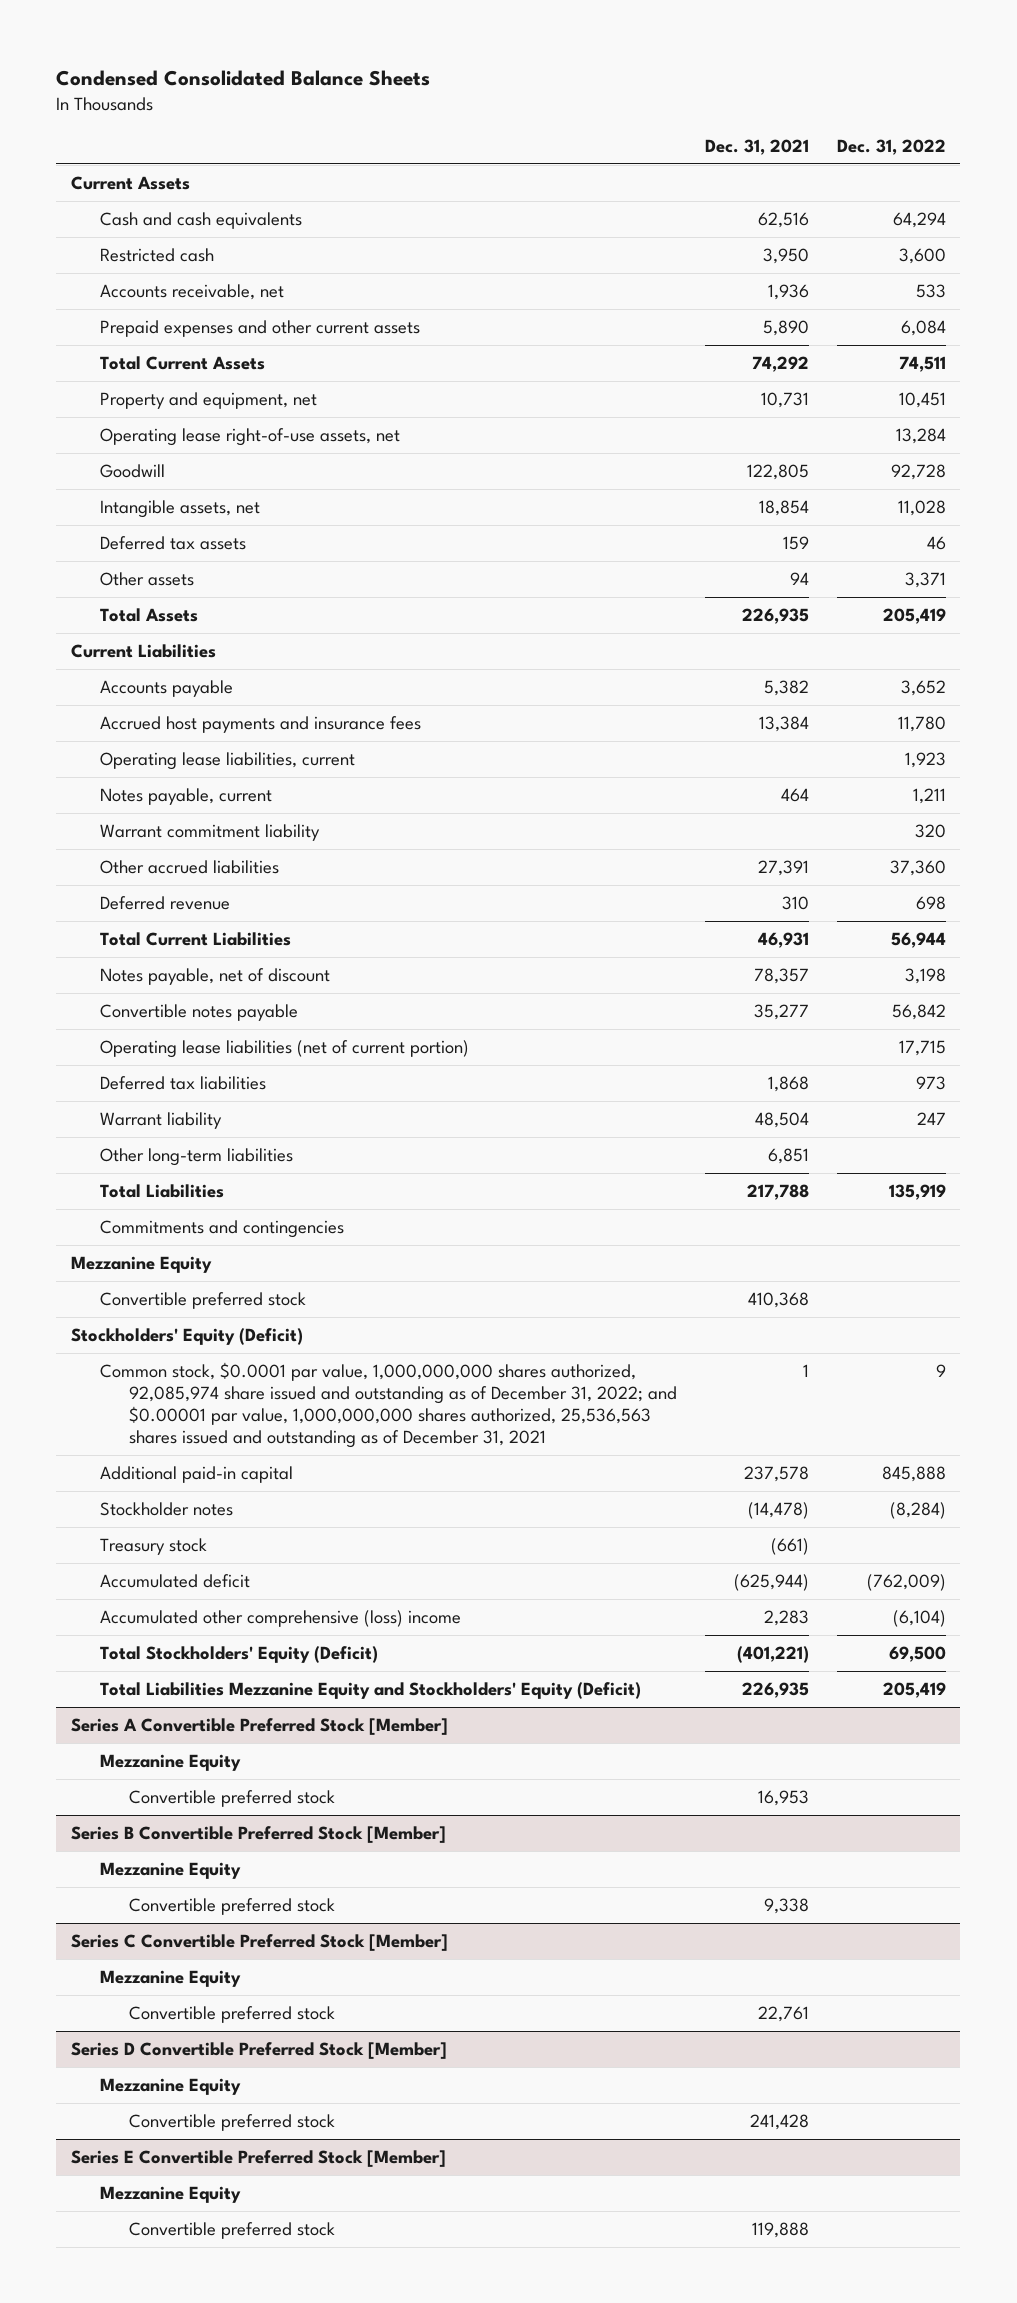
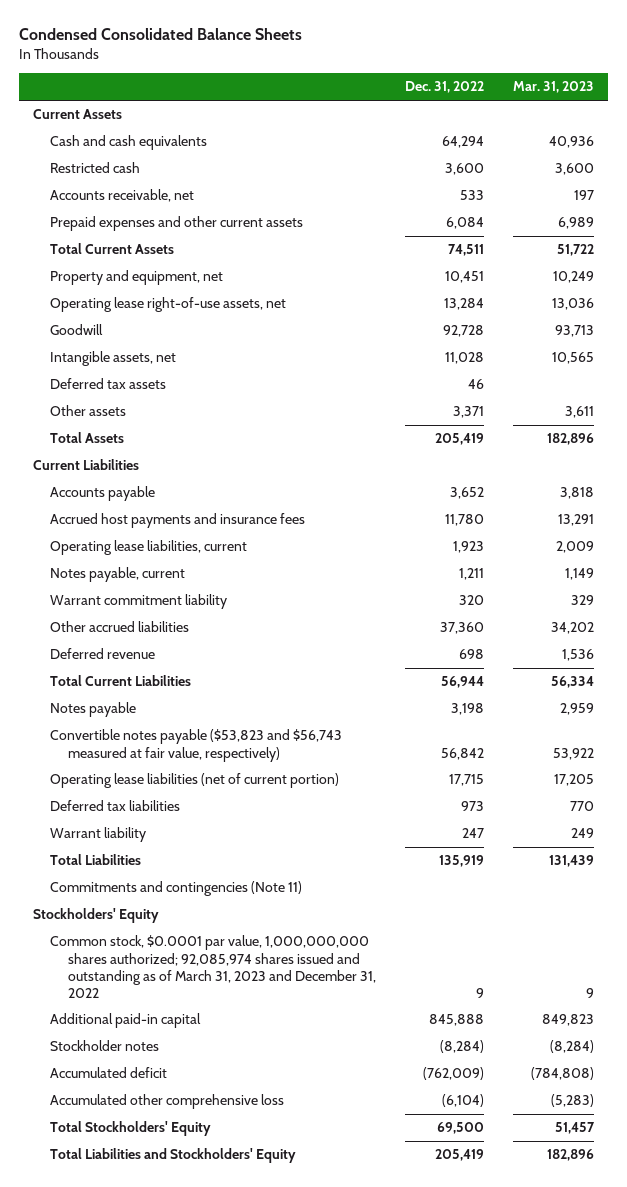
- | Dec. 31, 2021 | Dec. 31, 2022
+ | Dec. 31, 2022 | Mar. 31, 2023
- Notes payable, net of discount | 78,357 | 3,198
- Convertible notes payable | 35,277 | 56,842
+ Notes payable | 3,198 | 2,959
+ Convertible notes payable ($53,823 and $56,743 measured at fair value, respectively) | 56,842 | 53,922
- Other long-term liabilities | 6,851 |
- Commitments and contingencies
- Mezzanine Equity
- Convertible preferred stock | 410,368 |
- Stockholders' Equity (Deficit)
- Common stock, $0.0001 par value, 1,000,000,000 shares authorized, 92,085,974 share issued and outstanding as of December 31, 2022; and $0.00001 par value, 1,000,000,000 shares authorized, 25,536,563 shares issued and outstanding as of December 31, 2021 | 1 | 9
+ Commitments and contingencies (Note 11)
+ Stockholders' Equity
+ Common stock, $0.0001 par value, 1,000,000,000 shares authorized; 92,085,974 shares issued and outstanding as of March 31, 2023 and December 31, 2022 | 9 | 9
- Treasury stock | (661) |
- Accumulated other comprehensive (loss) income | 2,283 | (6,104)
- Total Stockholders' Equity (Deficit) | (401,221) | 69,500
- Total Liabilities Mezzanine Equity and Stockholders' Equity (Deficit) | 226,935 | 205,419
- Series A Convertible Preferred Stock [Member]
- Mezzanine Equity
- Convertible preferred stock | 16,953 |
- Series B Convertible Preferred Stock [Member]
- Mezzanine Equity
- Convertible preferred stock | 9,338 |
- Series C Convertible Preferred Stock [Member]
- Mezzanine Equity
- Convertible preferred stock | 22,761 |
- Series D Convertible Preferred Stock [Member]
- Mezzanine Equity
- Convertible preferred stock | 241,428 |
- Series E Convertible Preferred Stock [Member]
- Mezzanine Equity
- Convertible preferred stock | 119,888 |
+ Accumulated other comprehensive loss | (6,104) | (5,283)
+ Total Stockholders' Equity | 69,500 | 51,457
+ Total Liabilities and Stockholders' Equity | 205,419 | 182,896

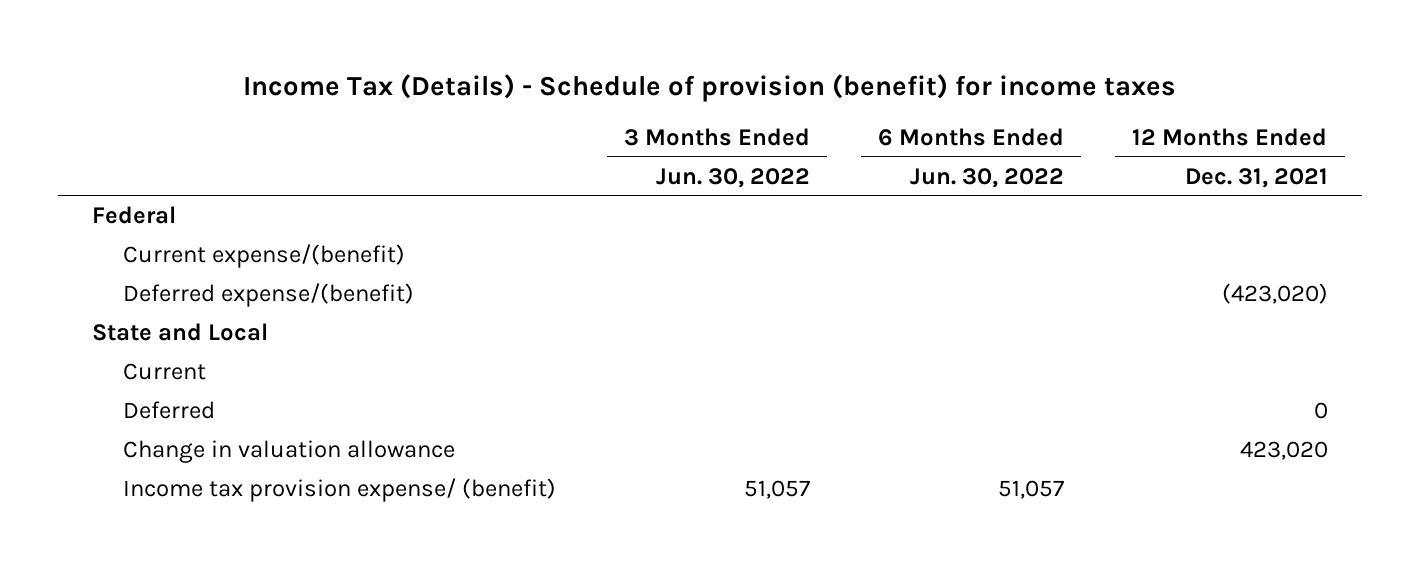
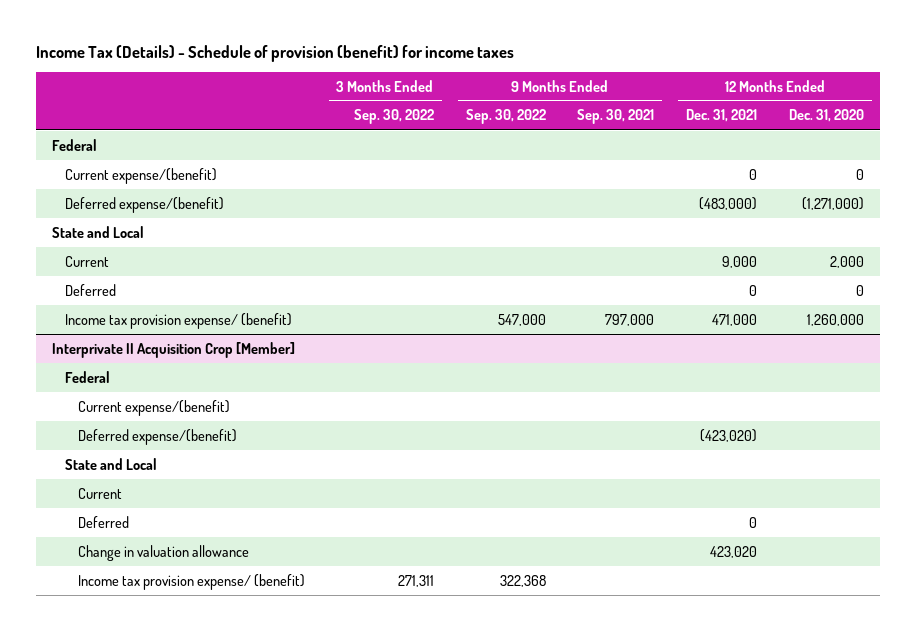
- | 3 Months Ended Jun. 30, 2022 | 6 Months Ended Jun. 30, 2022 | 12 Months Ended Dec. 31, 2021
+ | 3 Months Ended Sep. 30, 2022 | 9 Months Ended Sep. 30, 2022 | 9 Months Ended Sep. 30, 2021 | 12 Months Ended Dec. 31, 2021 | 12 Months Ended Dec. 31, 2020
+ Current expense/(benefit) | | | | 0 | 0
+ Deferred expense/(benefit) | | | | (483,000) | (1,271,000)
+ State and Local
+ Current | | | | 9,000 | 2,000
+ Deferred | | | | 0 | 0
+ Income tax provision expense/ (benefit) | | 547,000 | 797,000 | 471,000 | 1,260,000
+ Interprivate II Acquisition Crop [Member]
+ Federal

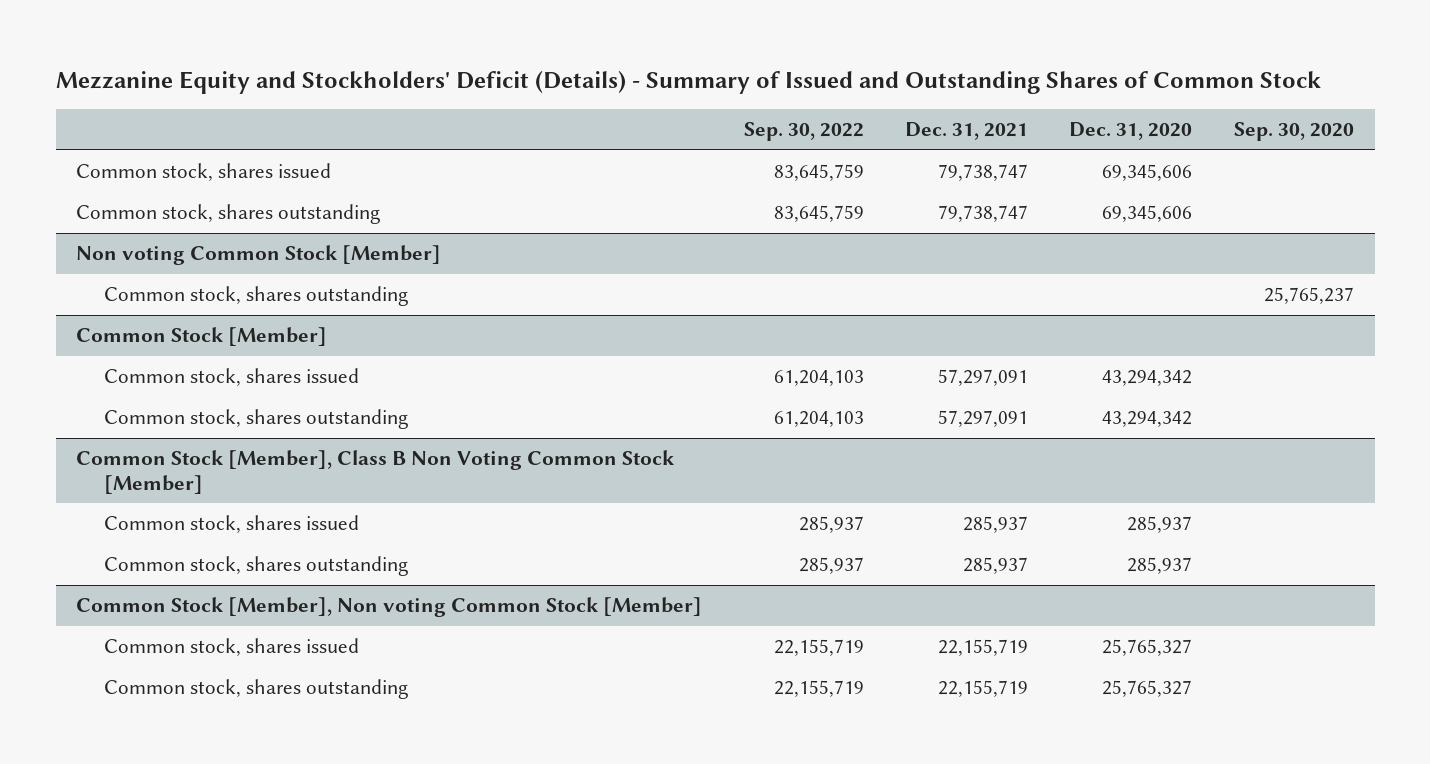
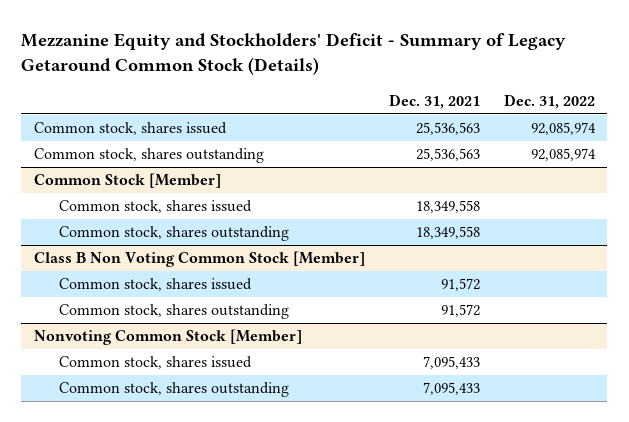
- Mezzanine Equity and Stockholders' Deficit (Details) - Summary of Issued and Outstanding Shares of Common Stock
+ Mezzanine Equity and Stockholders' Deficit - Summary of Legacy Getaround Common Stock (Details)
- | Sep. 30, 2022 | Dec. 31, 2021 | Dec. 31, 2020 | Sep. 30, 2020
+ | Dec. 31, 2021 | Dec. 31, 2022
- Common stock, shares issued | 83,645,759 | 79,738,747 | 69,345,606 |
- Common stock, shares outstanding | 83,645,759 | 79,738,747 | 69,345,606 |
- Non voting Common Stock [Member]
- Common stock, shares outstanding | | | | 25,765,237
+ Common stock, shares issued | 25,536,563 | 92,085,974
+ Common stock, shares outstanding | 25,536,563 | 92,085,974
@ Common Stock [Member]
- Common stock, shares issued | 61,204,103 | 57,297,091 | 43,294,342 |
- Common stock, shares outstanding | 61,204,103 | 57,297,091 | 43,294,342 |
- Common Stock [Member], Class B Non Voting Common Stock [Member]
- Common stock, shares issued | 285,937 | 285,937 | 285,937 |
- Common stock, shares outstanding | 285,937 | 285,937 | 285,937 |
- Common Stock [Member], Non voting Common Stock [Member]
- Common stock, shares issued | 22,155,719 | 22,155,719 | 25,765,327 |
- Common stock, shares outstanding | 22,155,719 | 22,155,719 | 25,765,327 |
@ Common Stock [Member]
+ Common stock, shares issued | 18,349,558 |
+ Common stock, shares outstanding | 18,349,558 |
+ Class B Non Voting Common Stock [Member]
+ Common stock, shares issued | 91,572 |
+ Common stock, shares outstanding | 91,572 |
+ Nonvoting Common Stock [Member]
+ Common stock, shares issued | 7,095,433 |
+ Common stock, shares outstanding | 7,095,433 |

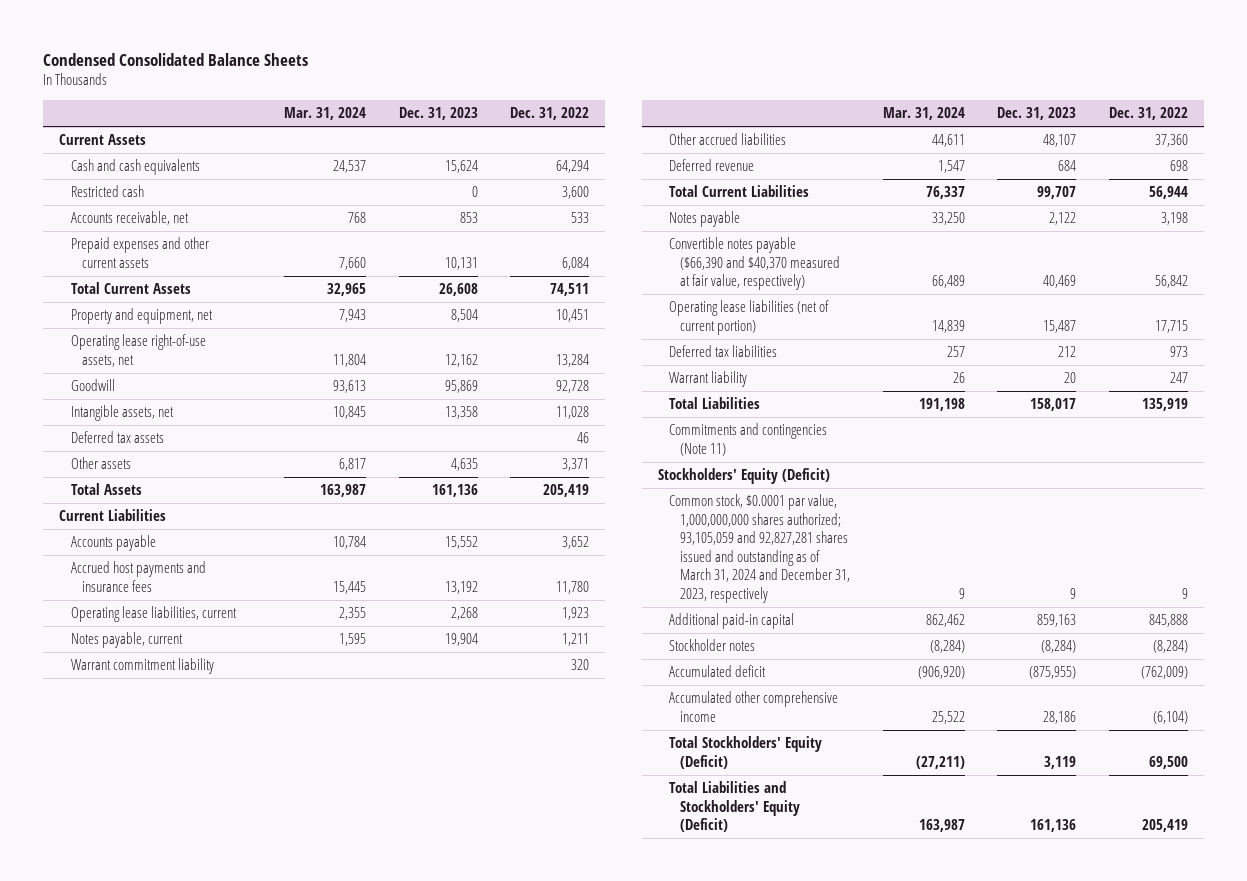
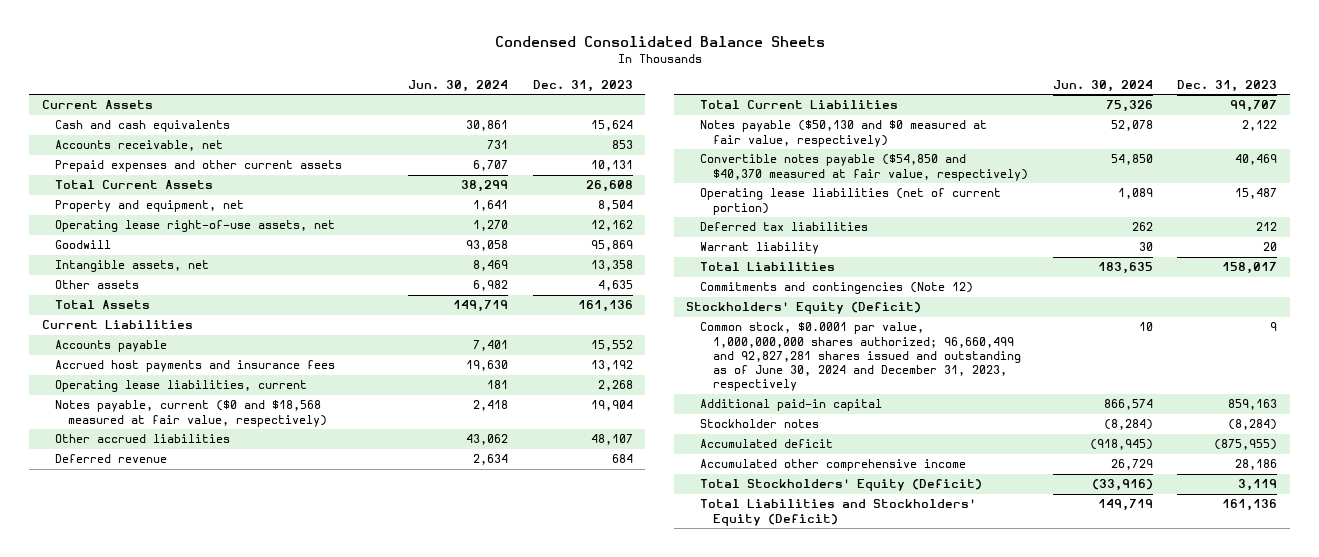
- | Mar. 31, 2024 | Dec. 31, 2023 | Dec. 31, 2022
+ | Jun. 30, 2024 | Dec. 31, 2023
- Restricted cash | | 0 | 3,600
- Deferred tax assets | | | 46
- Notes payable, current | 1,595 | 19,904 | 1,211
- Warrant commitment liability | | | 320
+ Notes payable, current ($0 and $18,568 measured at fair value, respectively) | 2,418 | 19,904
- Notes payable | 33,250 | 2,122 | 3,198
- Convertible notes payable ($66,390 and $40,370 measured at fair value, respectively) | 66,489 | 40,469 | 56,842
+ Notes payable ($50,130 and $0 measured at fair value, respectively) | 52,078 | 2,122
+ Convertible notes payable ($54,850 and $40,370 measured at fair value, respectively) | 54,850 | 40,469
- Commitments and contingencies (Note 11)
+ Commitments and contingencies (Note 12)
- Common stock, $0.0001 par value, 1,000,000,000 shares authorized; 93,105,059 and 92,827,281 shares issued and outstanding as of March 31, 2024 and December 31, 2023, respectively | 9 | 9 | 9
+ Common stock, $0.0001 par value, 1,000,000,000 shares authorized; 96,660,499 and 92,827,281 shares issued and outstanding as of June 30, 2024 and December 31, 2023, respectively | 10 | 9

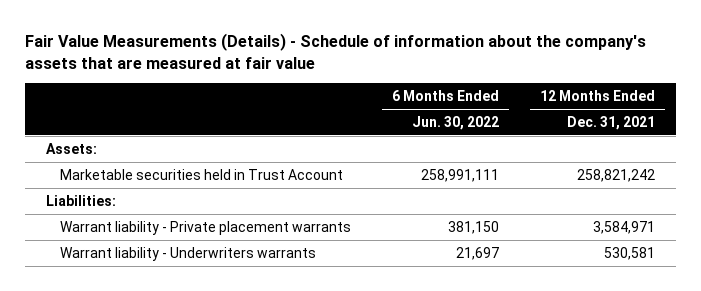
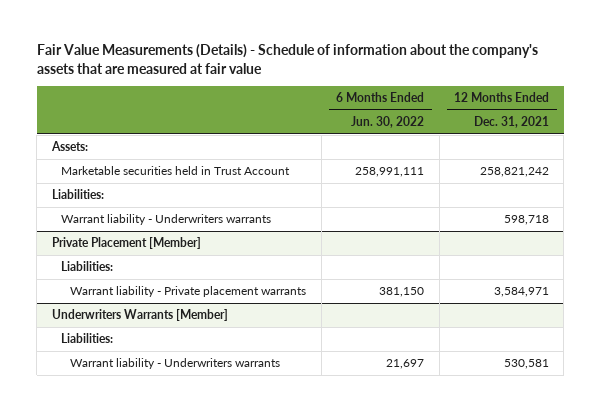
+ Warrant liability - Underwriters warrants | | 598,718
+ Private Placement [Member]
+ Liabilities:
+ Underwriters Warrants [Member]
+ Liabilities:

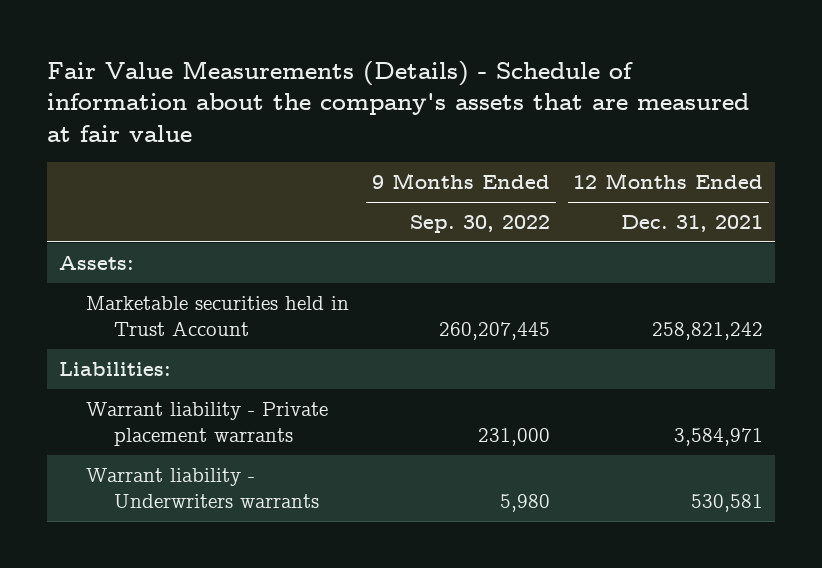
- | 6 Months Ended Jun. 30, 2022 | 12 Months Ended Dec. 31, 2021
+ | 9 Months Ended Sep. 30, 2022 | 12 Months Ended Dec. 31, 2021
- Warrant liability - Underwriters warrants | | 598,718
- Private Placement [Member]
- Liabilities:
- Underwriters Warrants [Member]
- Liabilities:

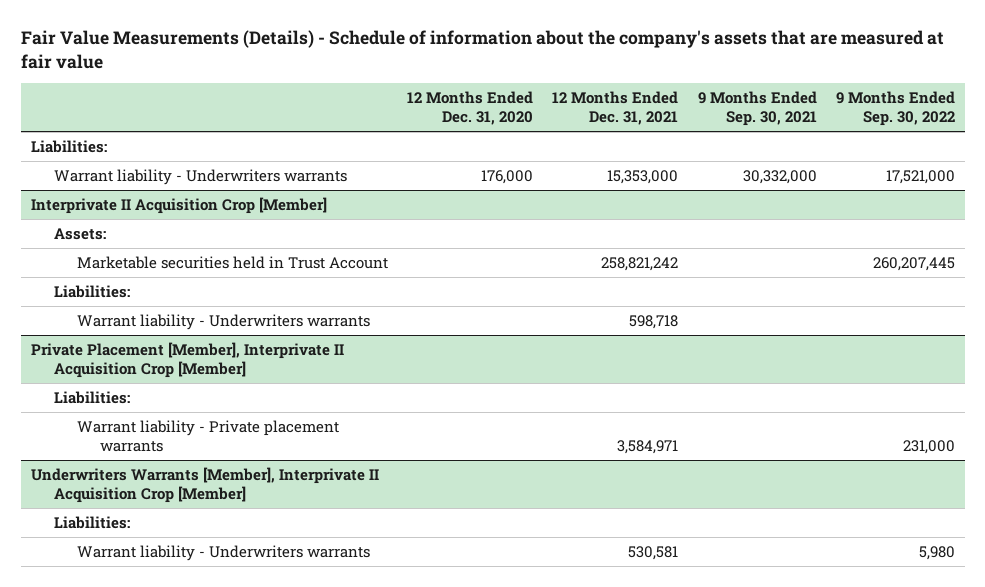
- | 9 Months Ended Sep. 30, 2022 | 12 Months Ended Dec. 31, 2021
+ | 12 Months Ended Dec. 31, 2020 | 12 Months Ended Dec. 31, 2021 | 9 Months Ended Sep. 30, 2021 | 9 Months Ended Sep. 30, 2022
+ Liabilities:
+ Warrant liability - Underwriters warrants | 176,000 | 15,353,000 | 30,332,000 | 17,521,000
+ Interprivate II Acquisition Crop [Member]
+ Warrant liability - Underwriters warrants | | 598,718 | |
+ Private Placement [Member], Interprivate II Acquisition Crop [Member]
+ Liabilities:
+ Underwriters Warrants [Member], Interprivate II Acquisition Crop [Member]
+ Liabilities:

